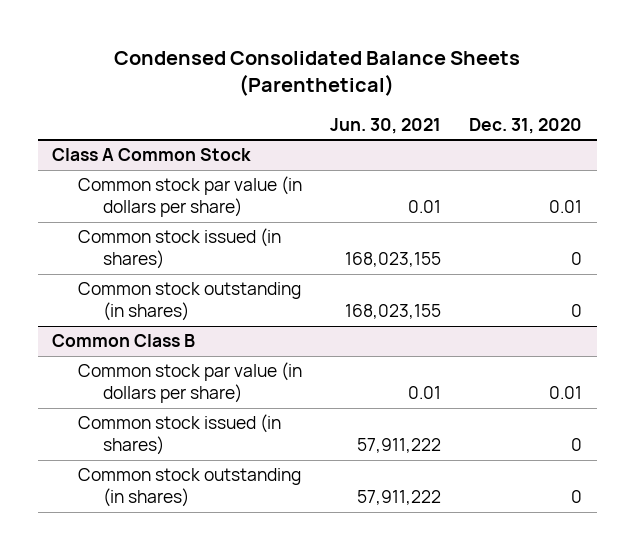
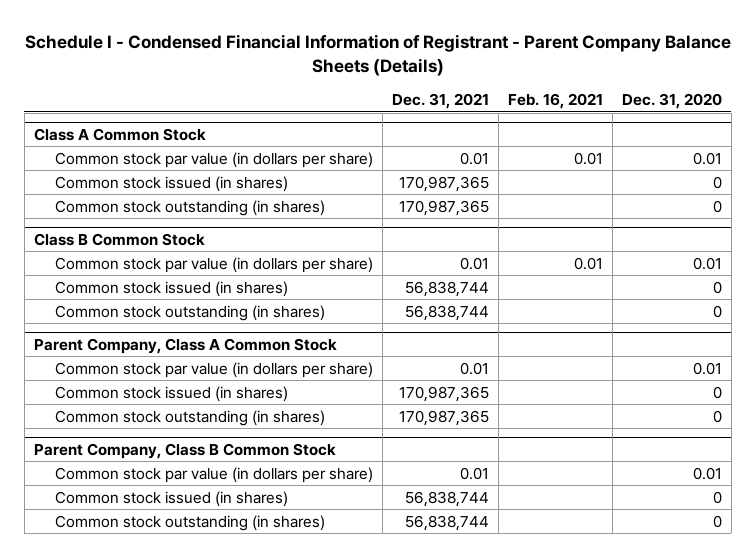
- Condensed Consolidated Balance Sheets (Parenthetical)
+ Schedule I - Condensed Financial Information of Registrant - Parent Company Balance Sheets (Details)
- | Jun. 30, 2021 | Dec. 31, 2020
+ | Dec. 31, 2021 | Feb. 16, 2021 | Dec. 31, 2020
- Common Class B
+ Class B Common Stock
+ Parent Company, Class A Common Stock
+ Common stock par value (in dollars per share) | 0.01 | | 0.01
+ Common stock issued (in shares) | 170,987,365 | | 0
+ Common stock outstanding (in shares) | 170,987,365 | | 0
+ Parent Company, Class B Common Stock
+ Common stock par value (in dollars per share) | 0.01 | | 0.01
+ Common stock issued (in shares) | 56,838,744 | | 0
+ Common stock outstanding (in shares) | 56,838,744 | | 0

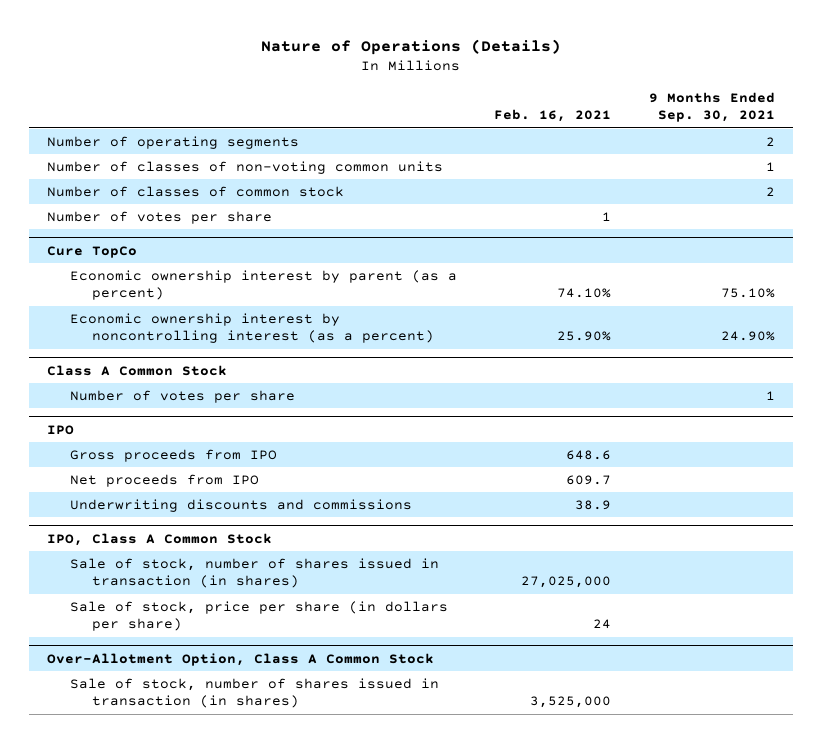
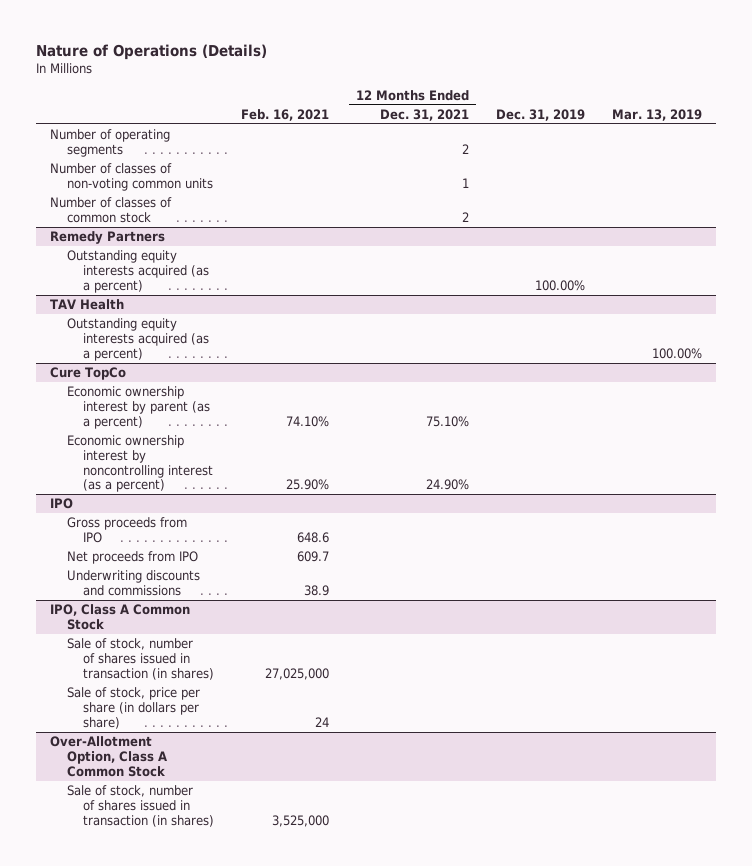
- | Feb. 16, 2021 | 9 Months Ended Sep. 30, 2021
+ | Feb. 16, 2021 | 12 Months Ended Dec. 31, 2021 | Dec. 31, 2019 | Mar. 13, 2019
- Number of votes per share | 1 |
+ Remedy Partners
+ Outstanding equity interests acquired (as a percent) | | | 100.00% |
+ TAV Health
+ Outstanding equity interests acquired (as a percent) | | | | 100.00%
- Class A Common Stock
- Number of votes per share | | 1

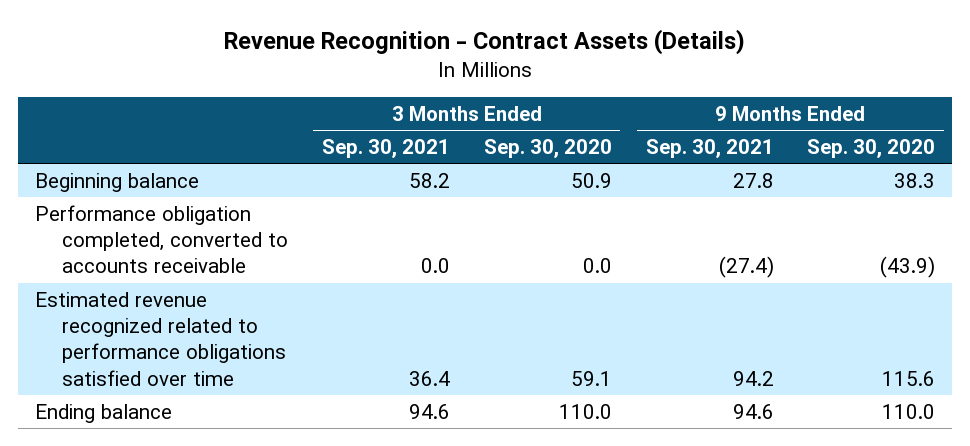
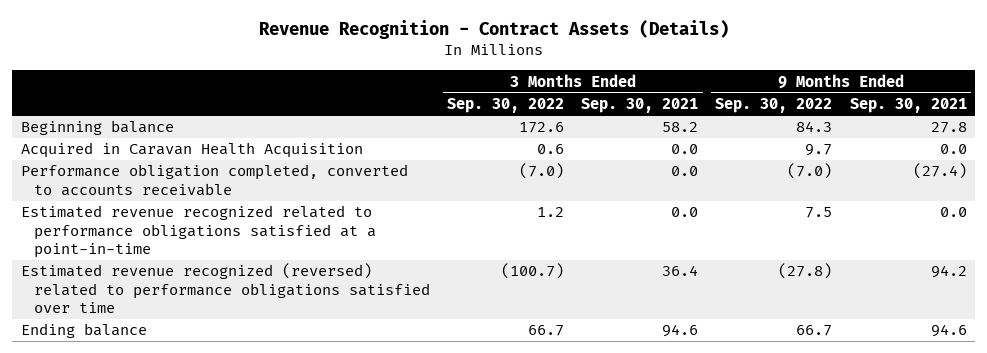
- | 3 Months Ended Sep. 30, 2021 | 3 Months Ended Sep. 30, 2020 | 9 Months Ended Sep. 30, 2021 | 9 Months Ended Sep. 30, 2020
+ | 3 Months Ended Sep. 30, 2022 | 3 Months Ended Sep. 30, 2021 | 9 Months Ended Sep. 30, 2022 | 9 Months Ended Sep. 30, 2021
+ Acquired in Caravan Health Acquisition | 0.6 | 0.0 | 9.7 | 0.0
- Estimated revenue recognized related to performance obligations satisfied over time | 36.4 | 59.1 | 94.2 | 115.6
+ Estimated revenue recognized related to performance obligations satisfied at a point-in-time | 1.2 | 0.0 | 7.5 | 0.0
+ Estimated revenue recognized (reversed) related to performance obligations satisfied over time | (100.7) | 36.4 | (27.8) | 94.2

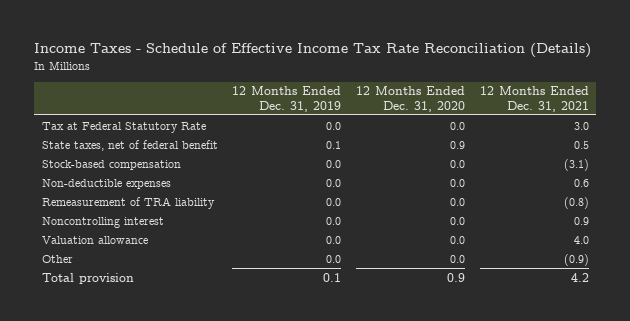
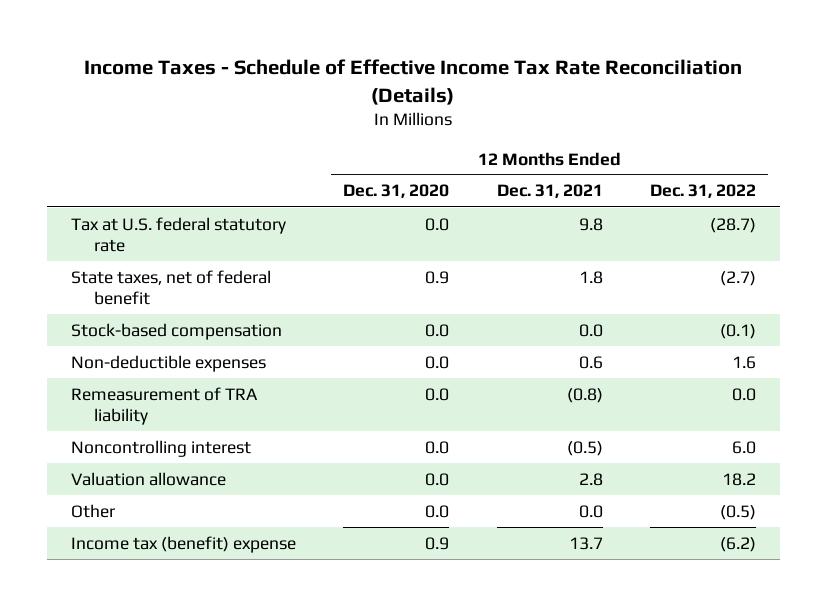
- | 12 Months Ended Dec. 31, 2019 | 12 Months Ended Dec. 31, 2020 | 12 Months Ended Dec. 31, 2021
+ | 12 Months Ended Dec. 31, 2020 | 12 Months Ended Dec. 31, 2021 | 12 Months Ended Dec. 31, 2022
- Tax at Federal Statutory Rate | 0.0 | 0.0 | 3.0
- State taxes, net of federal benefit | 0.1 | 0.9 | 0.5
- Stock-based compensation | 0.0 | 0.0 | (3.1)
+ Tax at U.S. federal statutory rate | 0.0 | 9.8 | (28.7)
+ State taxes, net of federal benefit | 0.9 | 1.8 | (2.7)
+ Stock-based compensation | 0.0 | 0.0 | (0.1)
- Noncontrolling interest | 0.0 | 0.0 | 0.9
- Valuation allowance | 0.0 | 0.0 | 4.0
- Other | 0.0 | 0.0 | (0.9)
- Total provision | 0.1 | 0.9 | 4.2
+ Noncontrolling interest | 0.0 | (0.5) | 6.0
+ Valuation allowance | 0.0 | 2.8 | 18.2
+ Other | 0.0 | 0.0 | (0.5)
+ Income tax (benefit) expense | 0.9 | 13.7 | (6.2)

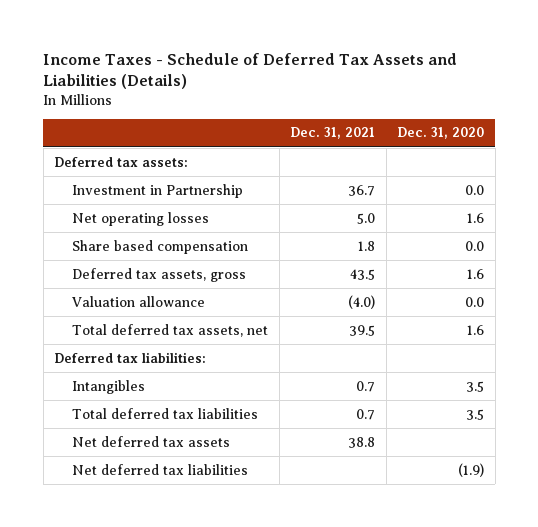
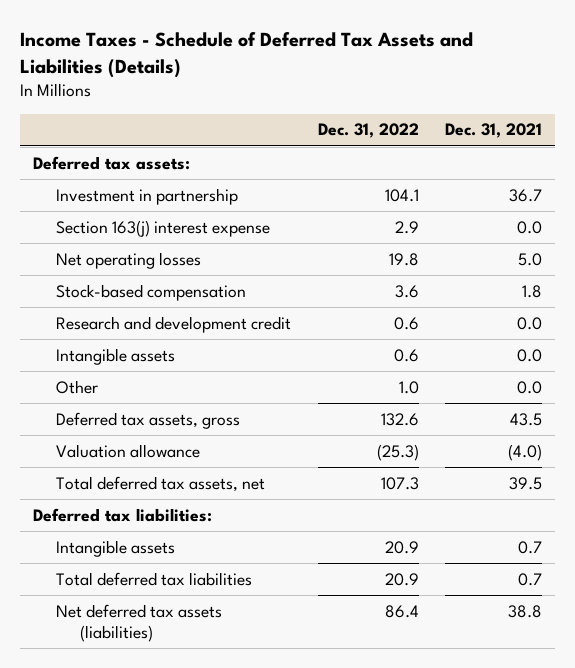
- | Dec. 31, 2021 | Dec. 31, 2020
+ | Dec. 31, 2022 | Dec. 31, 2021
- Investment in Partnership | 36.7 | 0.0
+ Investment in partnership | 104.1 | 36.7
+ Section 163(j) interest expense | 2.9 | 0.0
- Share based compensation | 1.8 | 0.0
+ Stock-based compensation | 3.6 | 1.8
+ Research and development credit | 0.6 | 0.0
+ Intangible assets | 0.6 | 0.0
+ Other | 1.0 | 0.0
- Intangibles | 0.7 | 3.5
+ Intangible assets | 20.9 | 0.7
- Net deferred tax assets | 38.8 |
- Net deferred tax liabilities | | (1.9)
+ Net deferred tax assets (liabilities) | 86.4 | 38.8

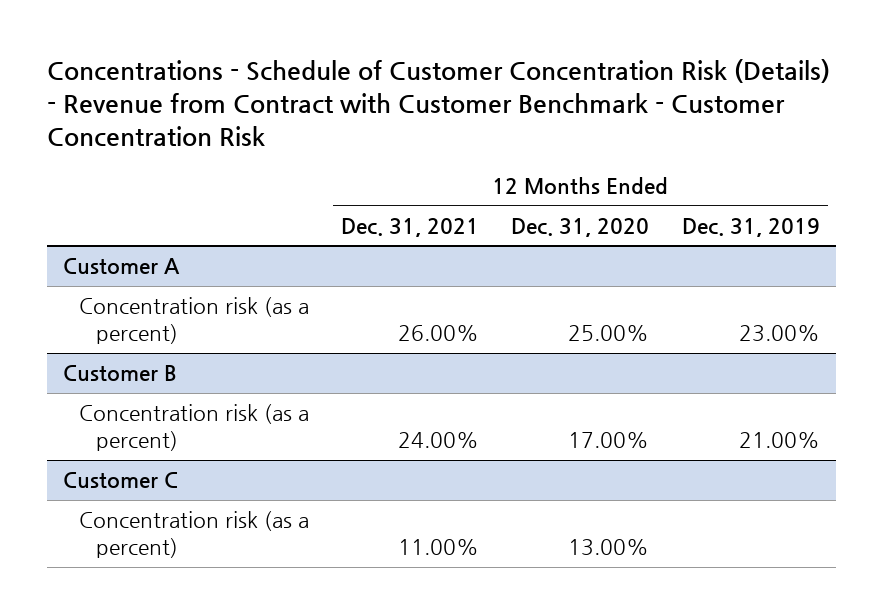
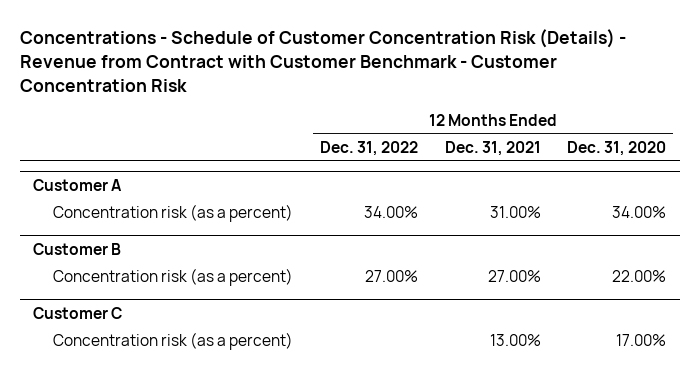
- | 12 Months Ended Dec. 31, 2021 | 12 Months Ended Dec. 31, 2020 | 12 Months Ended Dec. 31, 2019
+ | 12 Months Ended Dec. 31, 2022 | 12 Months Ended Dec. 31, 2021 | 12 Months Ended Dec. 31, 2020
@ Customer A
- Concentration risk (as a percent) | 26.00% | 25.00% | 23.00%
+ Concentration risk (as a percent) | 34.00% | 31.00% | 34.00%
@ Customer B
- Concentration risk (as a percent) | 24.00% | 17.00% | 21.00%
+ Concentration risk (as a percent) | 27.00% | 27.00% | 22.00%
@ Customer C
- Concentration risk (as a percent) | 11.00% | 13.00% |
+ Concentration risk (as a percent) | | 13.00% | 17.00%

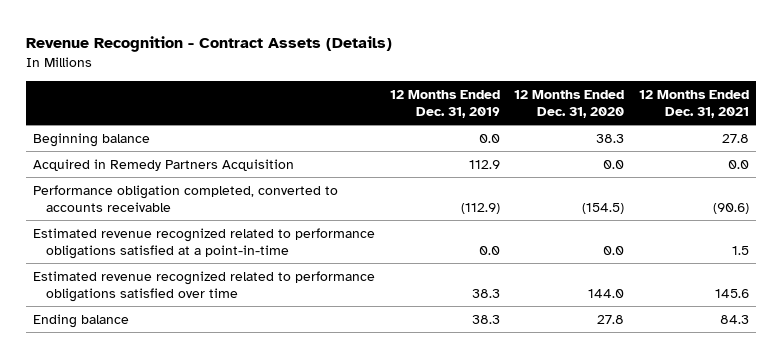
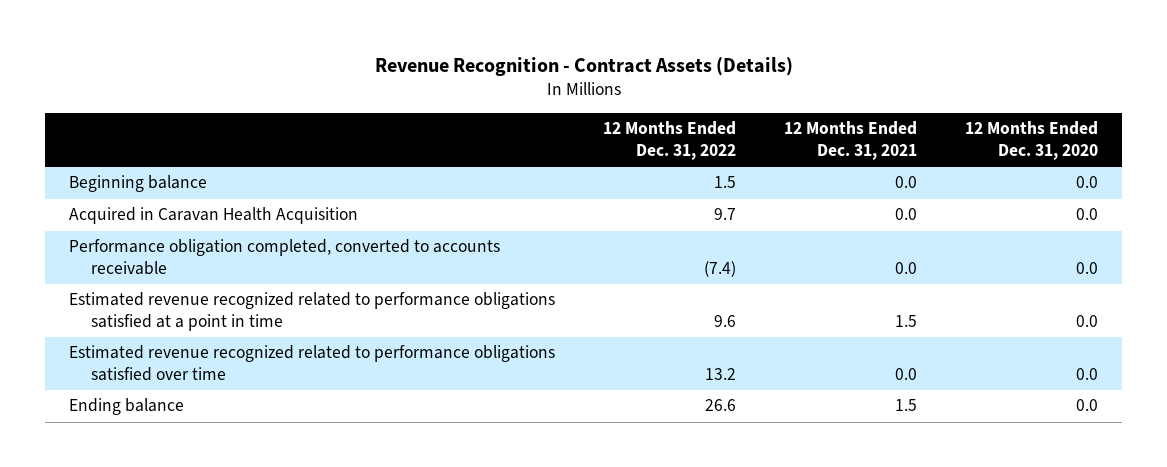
- | 12 Months Ended Dec. 31, 2019 | 12 Months Ended Dec. 31, 2020 | 12 Months Ended Dec. 31, 2021
+ | 12 Months Ended Dec. 31, 2022 | 12 Months Ended Dec. 31, 2021 | 12 Months Ended Dec. 31, 2020
- Beginning balance | 0.0 | 38.3 | 27.8
- Acquired in Remedy Partners Acquisition | 112.9 | 0.0 | 0.0
- Performance obligation completed, converted to accounts receivable | (112.9) | (154.5) | (90.6)
- Estimated revenue recognized related to performance obligations satisfied at a point-in-time | 0.0 | 0.0 | 1.5
- Estimated revenue recognized related to performance obligations satisfied over time | 38.3 | 144.0 | 145.6
- Ending balance | 38.3 | 27.8 | 84.3
+ Beginning balance | 1.5 | 0.0 | 0.0
+ Acquired in Caravan Health Acquisition | 9.7 | 0.0 | 0.0
+ Performance obligation completed, converted to accounts receivable | (7.4) | 0.0 | 0.0
+ Estimated revenue recognized related to performance obligations satisfied at a point in time | 9.6 | 1.5 | 0.0
+ Estimated revenue recognized related to performance obligations satisfied over time | 13.2 | 0.0 | 0.0
+ Ending balance | 26.6 | 1.5 | 0.0

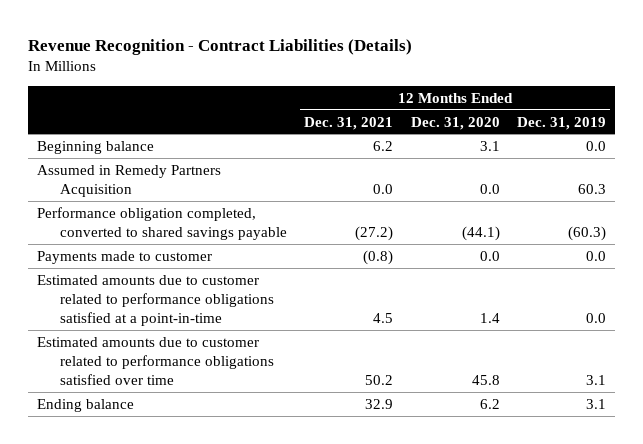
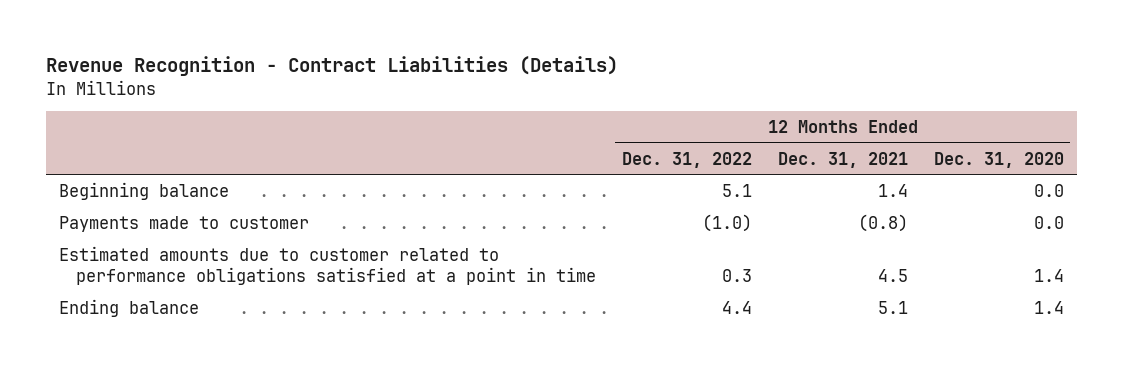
- | 12 Months Ended Dec. 31, 2021 | 12 Months Ended Dec. 31, 2020 | 12 Months Ended Dec. 31, 2019
+ | 12 Months Ended Dec. 31, 2022 | 12 Months Ended Dec. 31, 2021 | 12 Months Ended Dec. 31, 2020
- Beginning balance | 6.2 | 3.1 | 0.0
- Assumed in Remedy Partners Acquisition | 0.0 | 0.0 | 60.3
- Performance obligation completed, converted to shared savings payable | (27.2) | (44.1) | (60.3)
+ Beginning balance | 5.1 | 1.4 | 0.0
- Estimated amounts due to customer related to performance obligations satisfied at a point-in-time | 4.5 | 1.4 | 0.0
- Estimated amounts due to customer related to performance obligations satisfied over time | 50.2 | 45.8 | 3.1
- Ending balance | 32.9 | 6.2 | 3.1
+ Estimated amounts due to customer related to performance obligations satisfied at a point in time | 0.3 | 4.5 | 1.4
+ Ending balance | 4.4 | 5.1 | 1.4

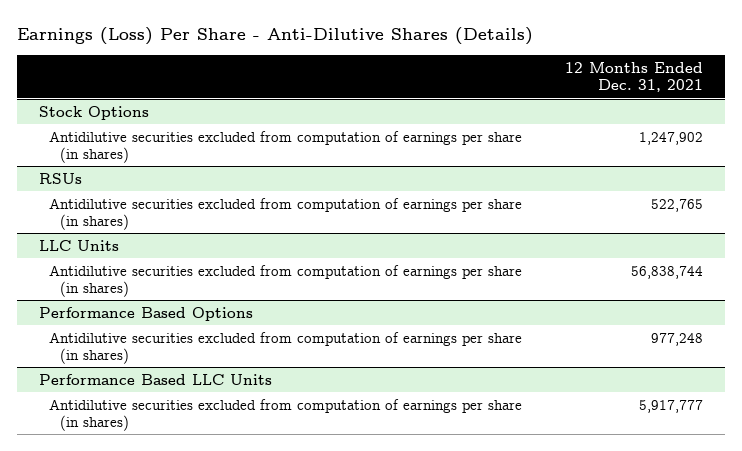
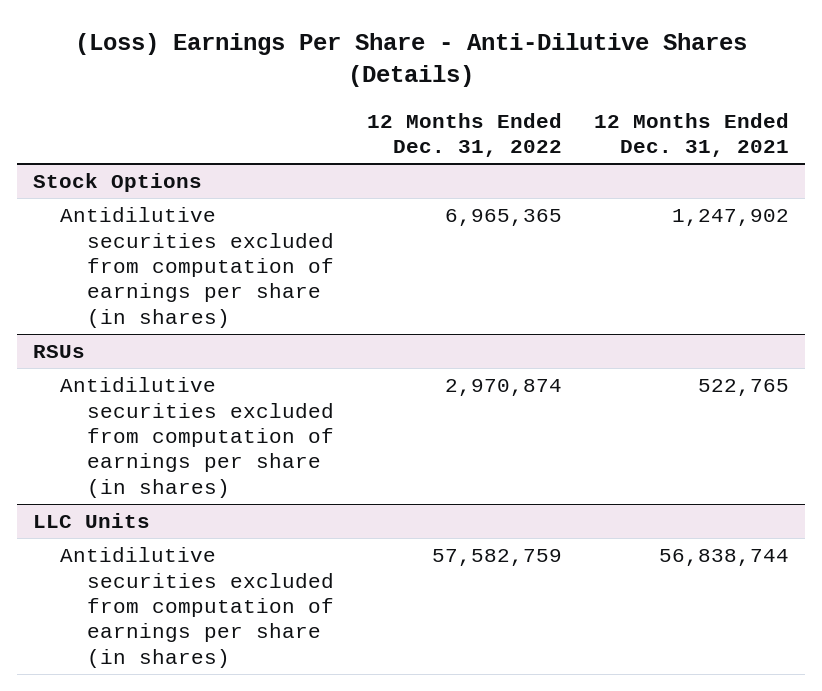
- Earnings (Loss) Per Share - Anti-Dilutive Shares (Details)
+ (Loss) Earnings Per Share - Anti-Dilutive Shares (Details)
- | 12 Months Ended Dec. 31, 2021
+ | 12 Months Ended Dec. 31, 2022 | 12 Months Ended Dec. 31, 2021
- Performance Based Options
- Antidilutive securities excluded from computation of earnings per share (in shares) | 977,248
- Performance Based LLC Units
- Antidilutive securities excluded from computation of earnings per share (in shares) | 5,917,777

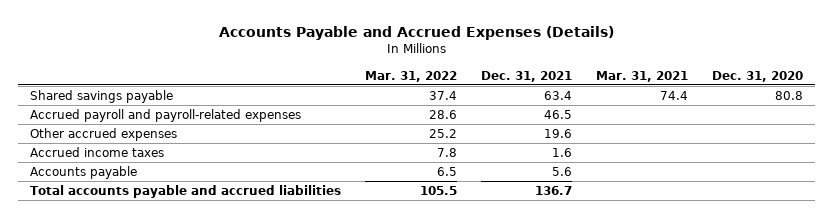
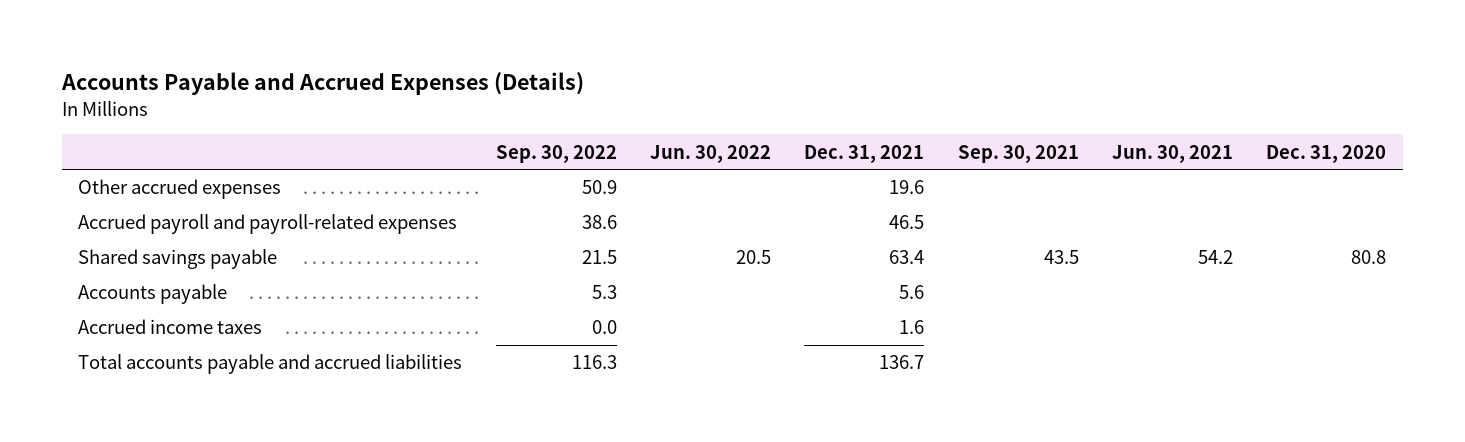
- | Mar. 31, 2022 | Dec. 31, 2021 | Mar. 31, 2021 | Dec. 31, 2020
+ | Sep. 30, 2022 | Jun. 30, 2022 | Dec. 31, 2021 | Sep. 30, 2021 | Jun. 30, 2021 | Dec. 31, 2020
moved down: Accrued payroll and payroll-related expenses | 38.6 | | 46.5 | | |
moved down: Shared savings payable | 21.5 | 20.5 | 63.4 | 43.5 | 54.2 | 80.8
moved down: Accrued income taxes | 0.0 | | 1.6 | | |

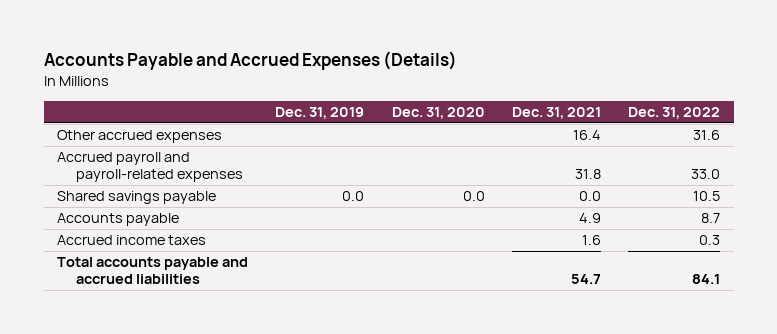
- | Sep. 30, 2022 | Jun. 30, 2022 | Dec. 31, 2021 | Sep. 30, 2021 | Jun. 30, 2021 | Dec. 31, 2020
+ | Dec. 31, 2019 | Dec. 31, 2020 | Dec. 31, 2021 | Dec. 31, 2022
- Other accrued expenses | 50.9 | | 19.6 | | |
- Accrued payroll and payroll-related expenses | 38.6 | | 46.5 | | |
- Shared savings payable | 21.5 | 20.5 | 63.4 | 43.5 | 54.2 | 80.8
- Accounts payable | 5.3 | | 5.6 | | |
+ Other accrued expenses | | | 16.4 | 31.6
+ Accrued payroll and payroll-related expenses | | | 31.8 | 33.0
+ Shared savings payable | 0.0 | 0.0 | 0.0 | 10.5
+ Accounts payable | | | 4.9 | 8.7
- Total accounts payable and accrued liabilities | 116.3 | | 136.7 | | |
+ Total accounts payable and accrued liabilities | | | 54.7 | 84.1

